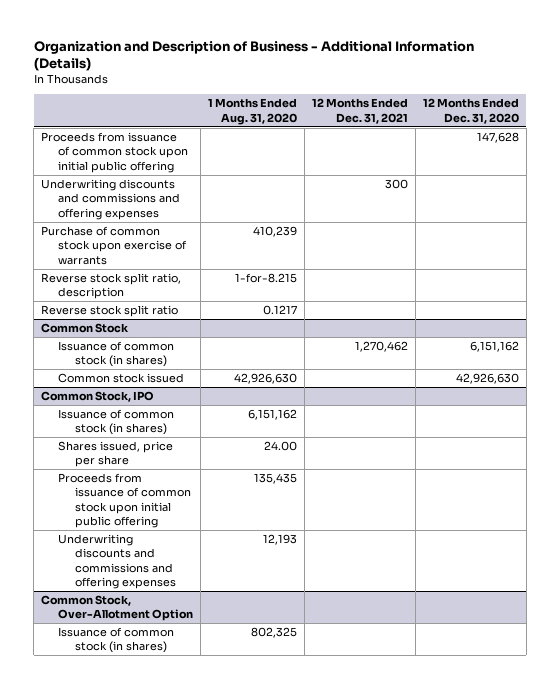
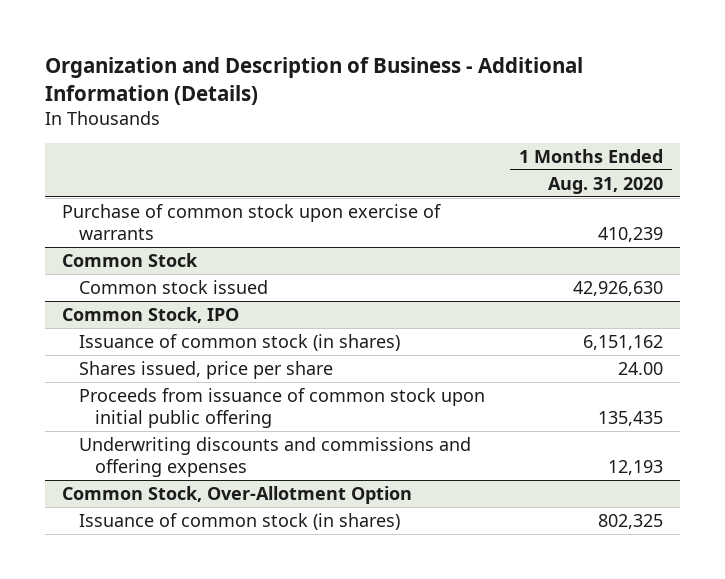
- | 1 Months Ended Aug. 31, 2020 | 12 Months Ended Dec. 31, 2021 | 12 Months Ended Dec. 31, 2020
+ | 1 Months Ended Aug. 31, 2020
- Proceeds from issuance of common stock upon initial public offering | | | 147,628
- Underwriting discounts and commissions and offering expenses | | 300 |
- Reverse stock split ratio, description | 1-for-8.215 | |
- Reverse stock split ratio | 0.1217 | |
@ Common Stock
- Issuance of common stock (in shares) | | 1,270,462 | 6,151,162

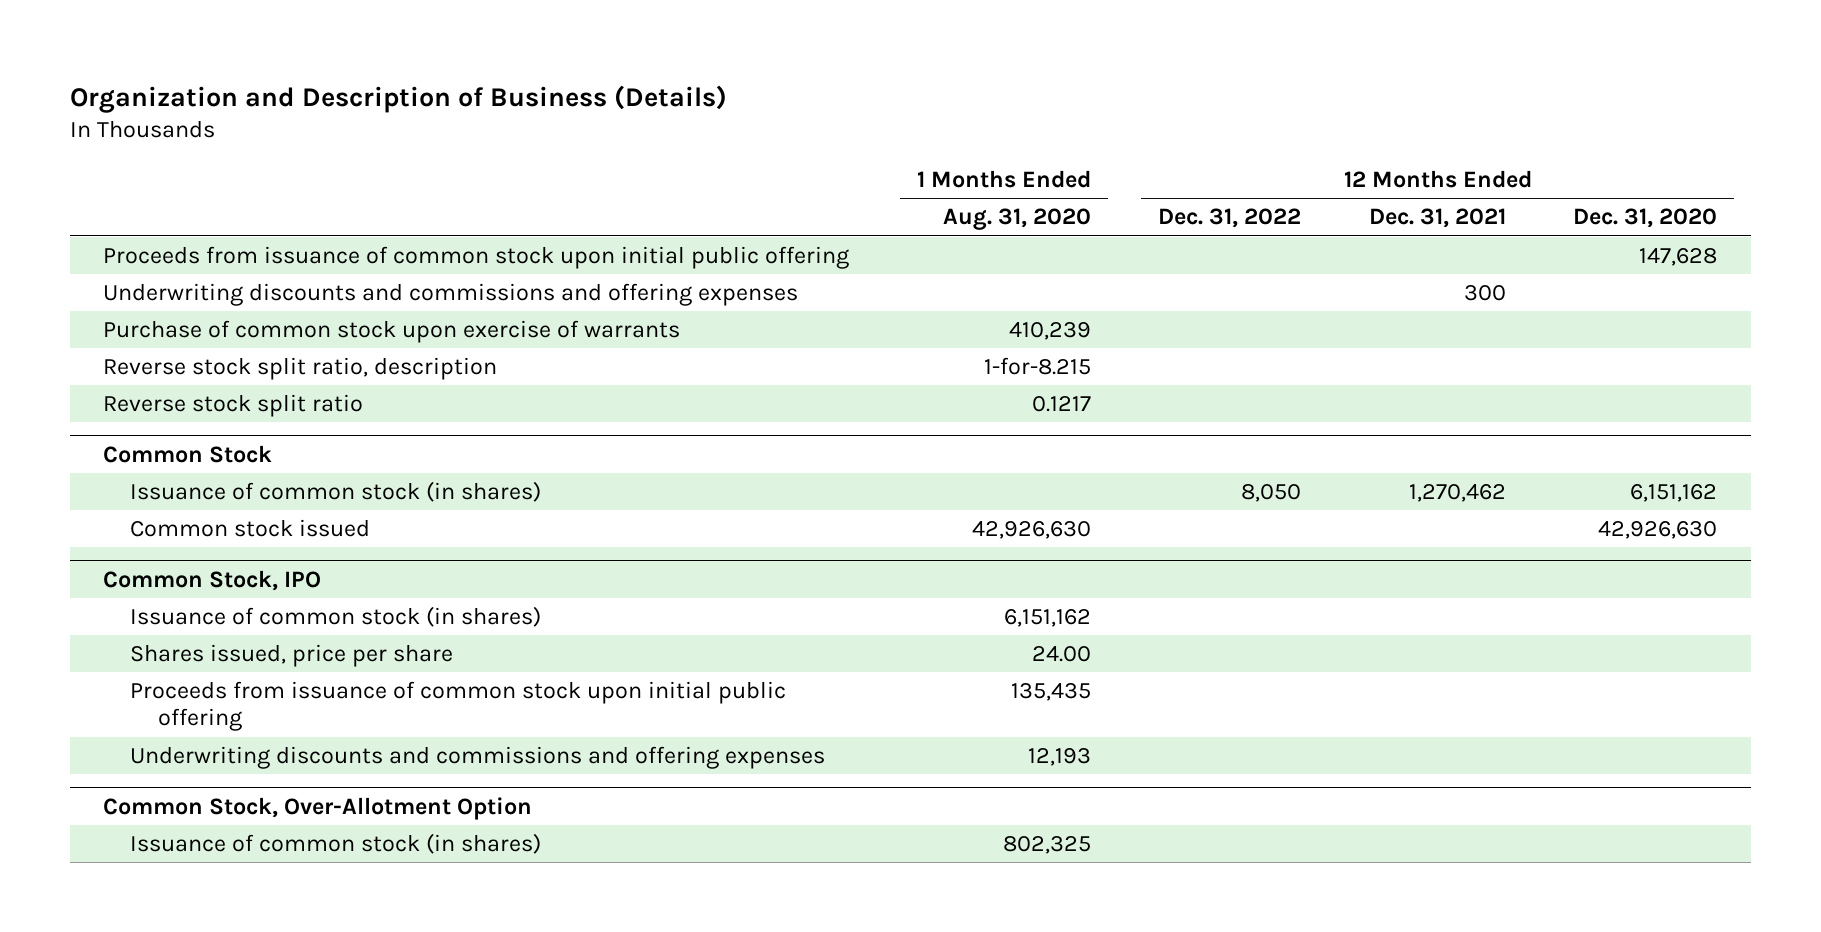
- Organization and Description of Business - Additional Information (Details)
+ Organization and Description of Business (Details)
- | 1 Months Ended Aug. 31, 2020
+ | 1 Months Ended Aug. 31, 2020 | 12 Months Ended Dec. 31, 2022 | 12 Months Ended Dec. 31, 2021 | 12 Months Ended Dec. 31, 2020
+ Proceeds from issuance of common stock upon initial public offering | | | | 147,628
+ Underwriting discounts and commissions and offering expenses | | | 300 |
+ Reverse stock split ratio, description | 1-for-8.215 | | |
+ Reverse stock split ratio | 0.1217 | | |
@ Common Stock
+ Issuance of common stock (in shares) | | 8,050 | 1,270,462 | 6,151,162

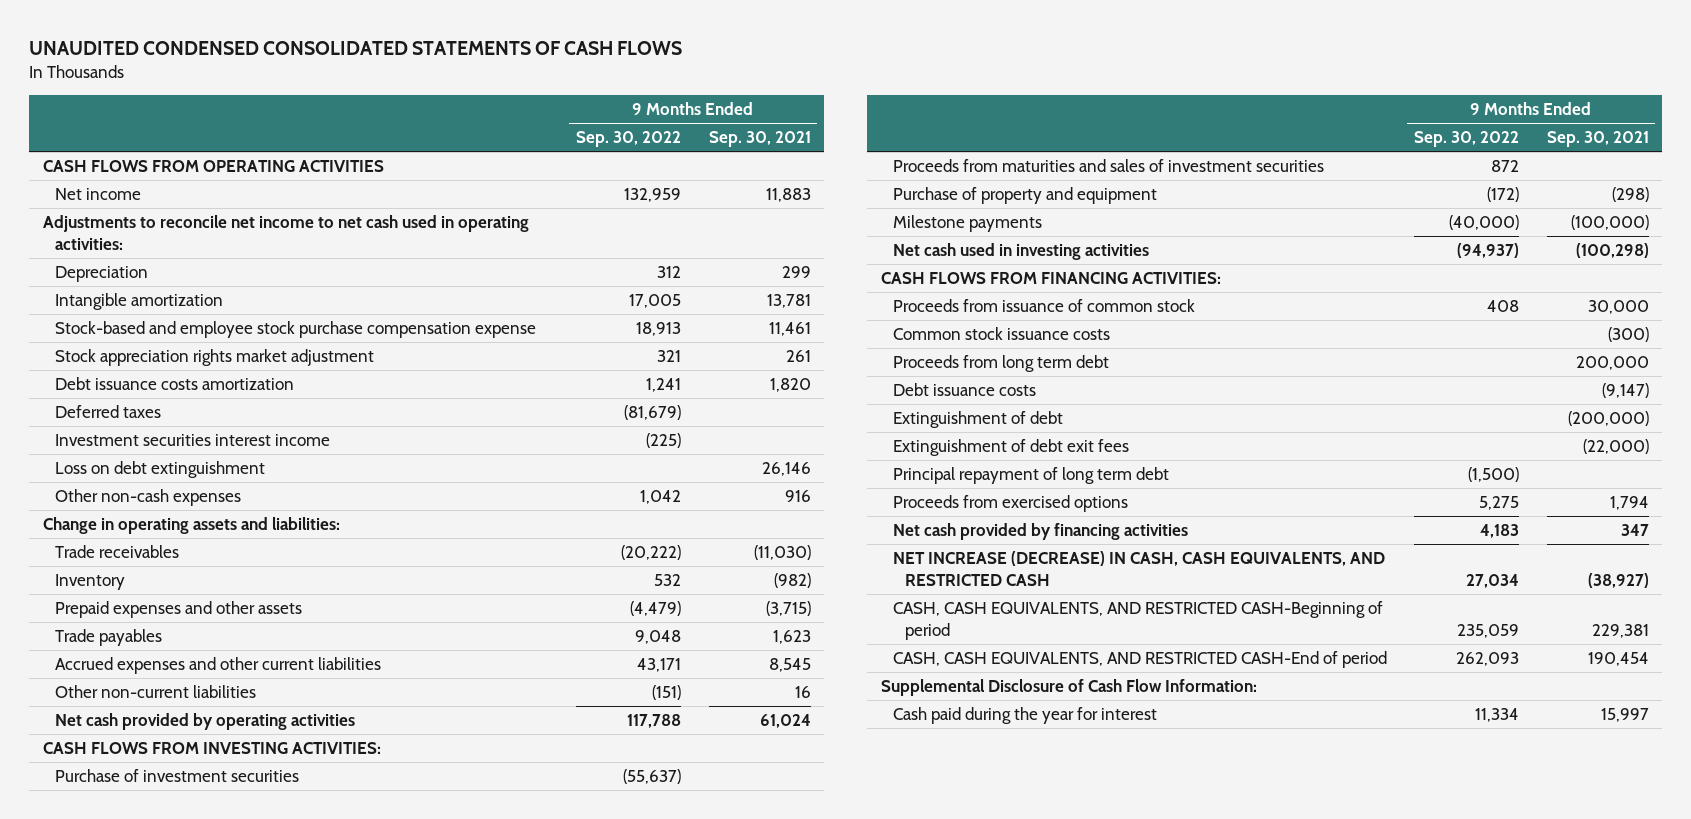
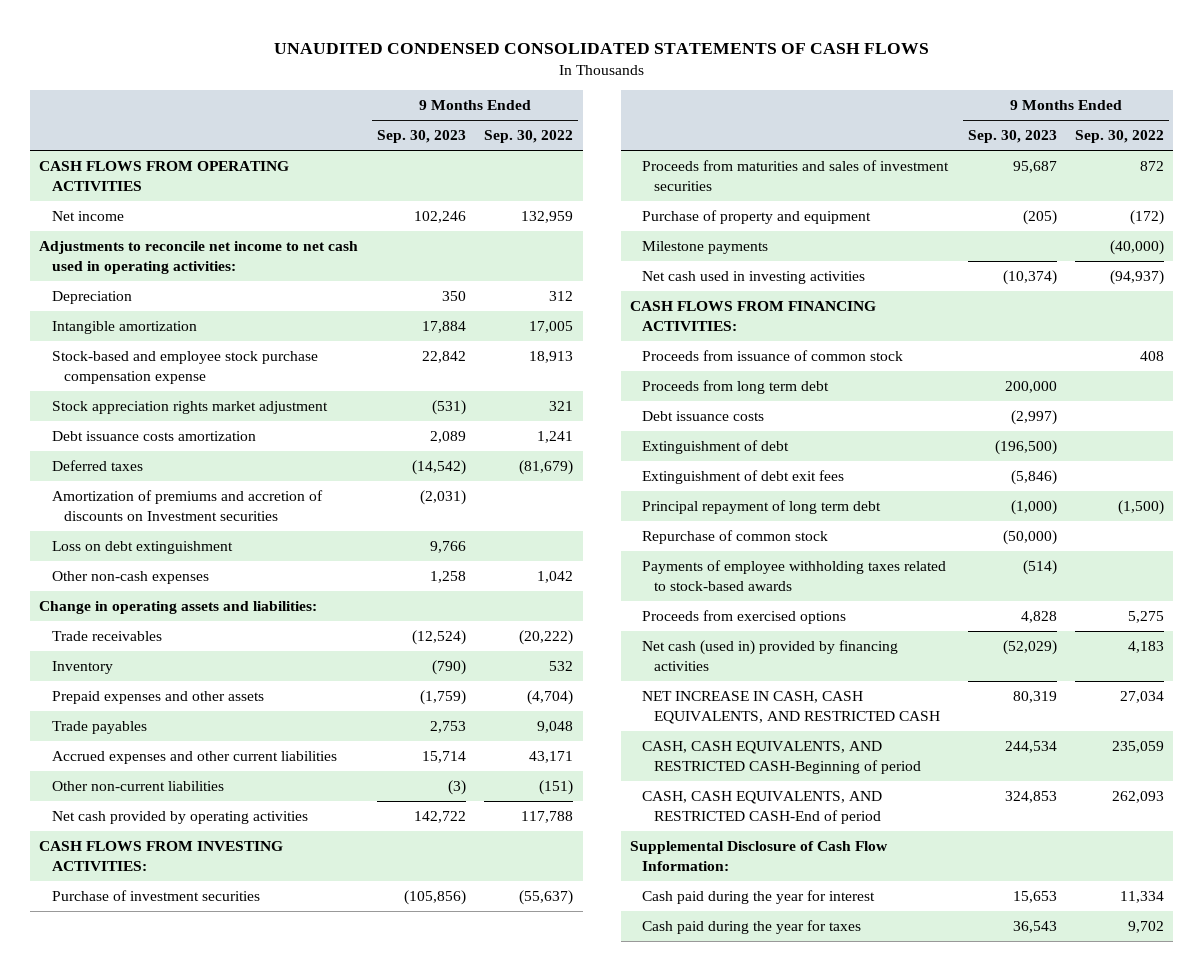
- | 9 Months Ended Sep. 30, 2022 | 9 Months Ended Sep. 30, 2021
+ | 9 Months Ended Sep. 30, 2023 | 9 Months Ended Sep. 30, 2022
- Investment securities interest income | (225) |
+ Amortization of premiums and accretion of discounts on Investment securities | (2,031) |
- Prepaid expenses and other assets | (4,479) | (3,715)
+ Prepaid expenses and other assets | (1,759) | (4,704)
- Common stock issuance costs | | (300)
+ Repurchase of common stock | (50,000) |
+ Payments of employee withholding taxes related to stock-based awards | (514) |
- Net cash provided by financing activities | 4,183 | 347
- NET INCREASE (DECREASE) IN CASH, CASH EQUIVALENTS, AND RESTRICTED CASH | 27,034 | (38,927)
+ Net cash (used in) provided by financing activities | (52,029) | 4,183
+ NET INCREASE IN CASH, CASH EQUIVALENTS, AND RESTRICTED CASH | 80,319 | 27,034
+ Cash paid during the year for taxes | 36,543 | 9,702

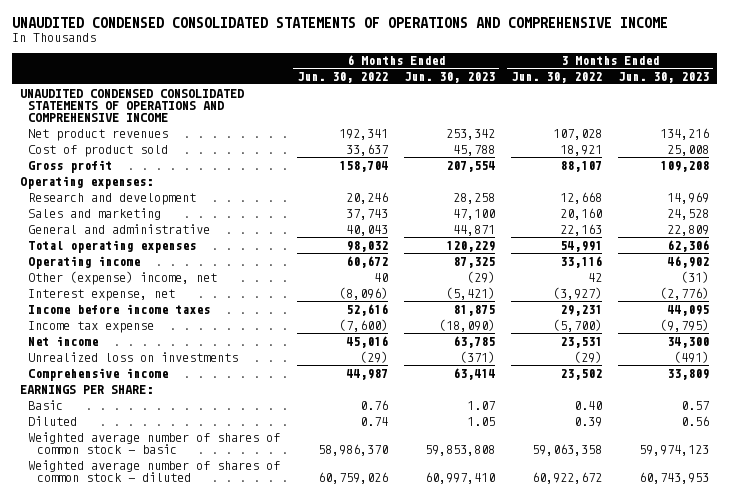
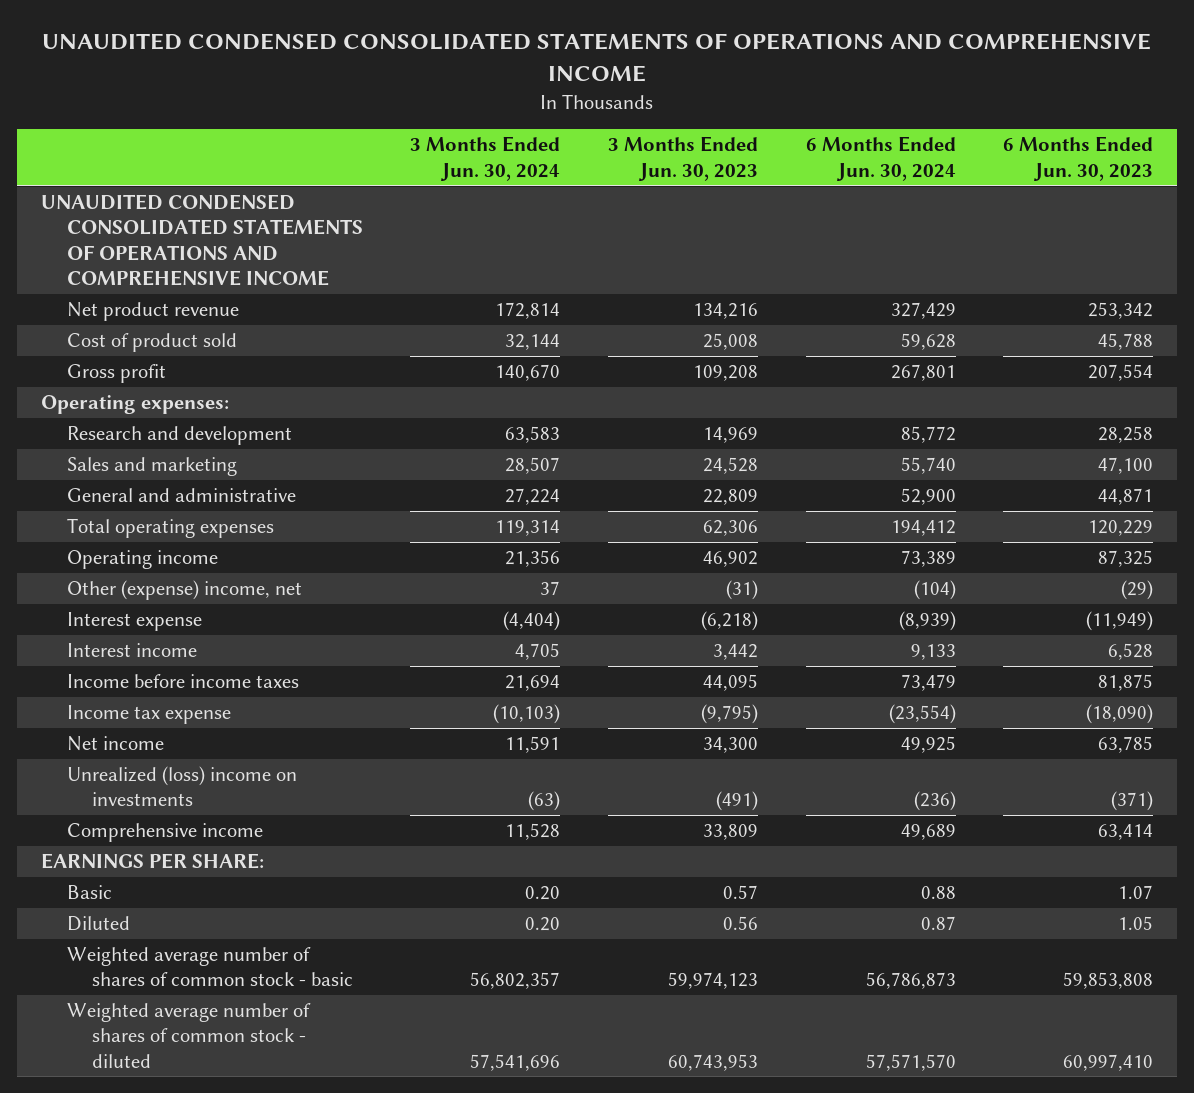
- | 6 Months Ended Jun. 30, 2022 | 6 Months Ended Jun. 30, 2023 | 3 Months Ended Jun. 30, 2022 | 3 Months Ended Jun. 30, 2023
+ | 3 Months Ended Jun. 30, 2024 | 3 Months Ended Jun. 30, 2023 | 6 Months Ended Jun. 30, 2024 | 6 Months Ended Jun. 30, 2023
- Net product revenues | 192,341 | 253,342 | 107,028 | 134,216
+ Net product revenue | 172,814 | 134,216 | 327,429 | 253,342
- Interest expense, net | (8,096) | (5,421) | (3,927) | (2,776)
+ Interest expense | (4,404) | (6,218) | (8,939) | (11,949)
+ Interest income | 4,705 | 3,442 | 9,133 | 6,528
- Unrealized loss on investments | (29) | (371) | (29) | (491)
+ Unrealized (loss) income on investments | (63) | (491) | (236) | (371)

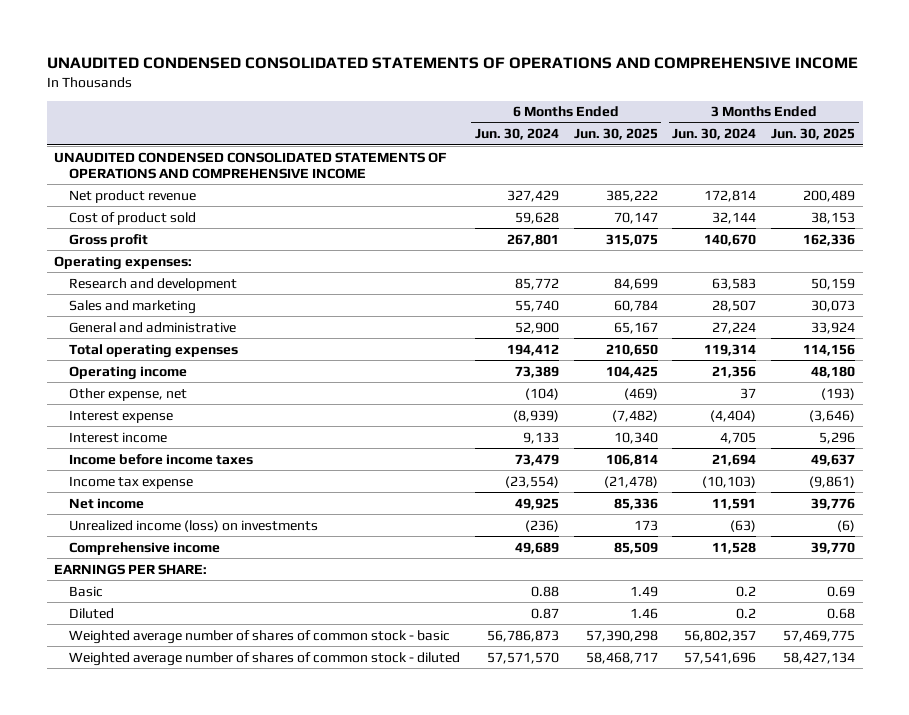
- | 3 Months Ended Jun. 30, 2024 | 3 Months Ended Jun. 30, 2023 | 6 Months Ended Jun. 30, 2024 | 6 Months Ended Jun. 30, 2023
+ | 6 Months Ended Jun. 30, 2024 | 6 Months Ended Jun. 30, 2025 | 3 Months Ended Jun. 30, 2024 | 3 Months Ended Jun. 30, 2025
- Other (expense) income, net | 37 | (31) | (104) | (29)
+ Other expense, net | (104) | (469) | 37 | (193)
- Unrealized (loss) income on investments | (63) | (491) | (236) | (371)
+ Unrealized income (loss) on investments | (236) | 173 | (63) | (6)
- Basic | 0.20 | 0.57 | 0.88 | 1.07
- Diluted | 0.20 | 0.56 | 0.87 | 1.05
+ Basic | 0.88 | 1.49 | 0.2 | 0.69
+ Diluted | 0.87 | 1.46 | 0.2 | 0.68

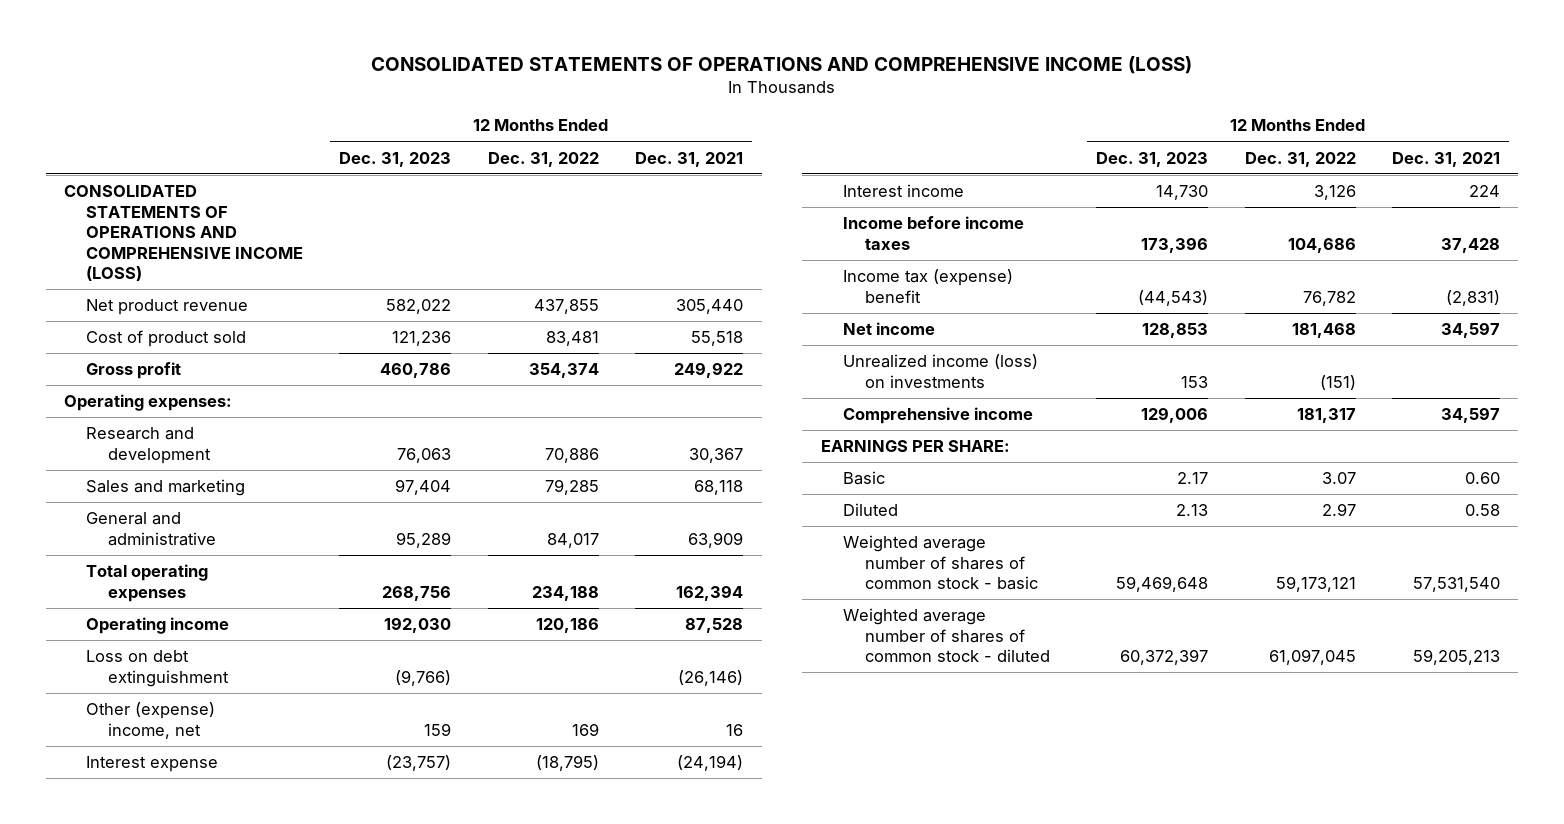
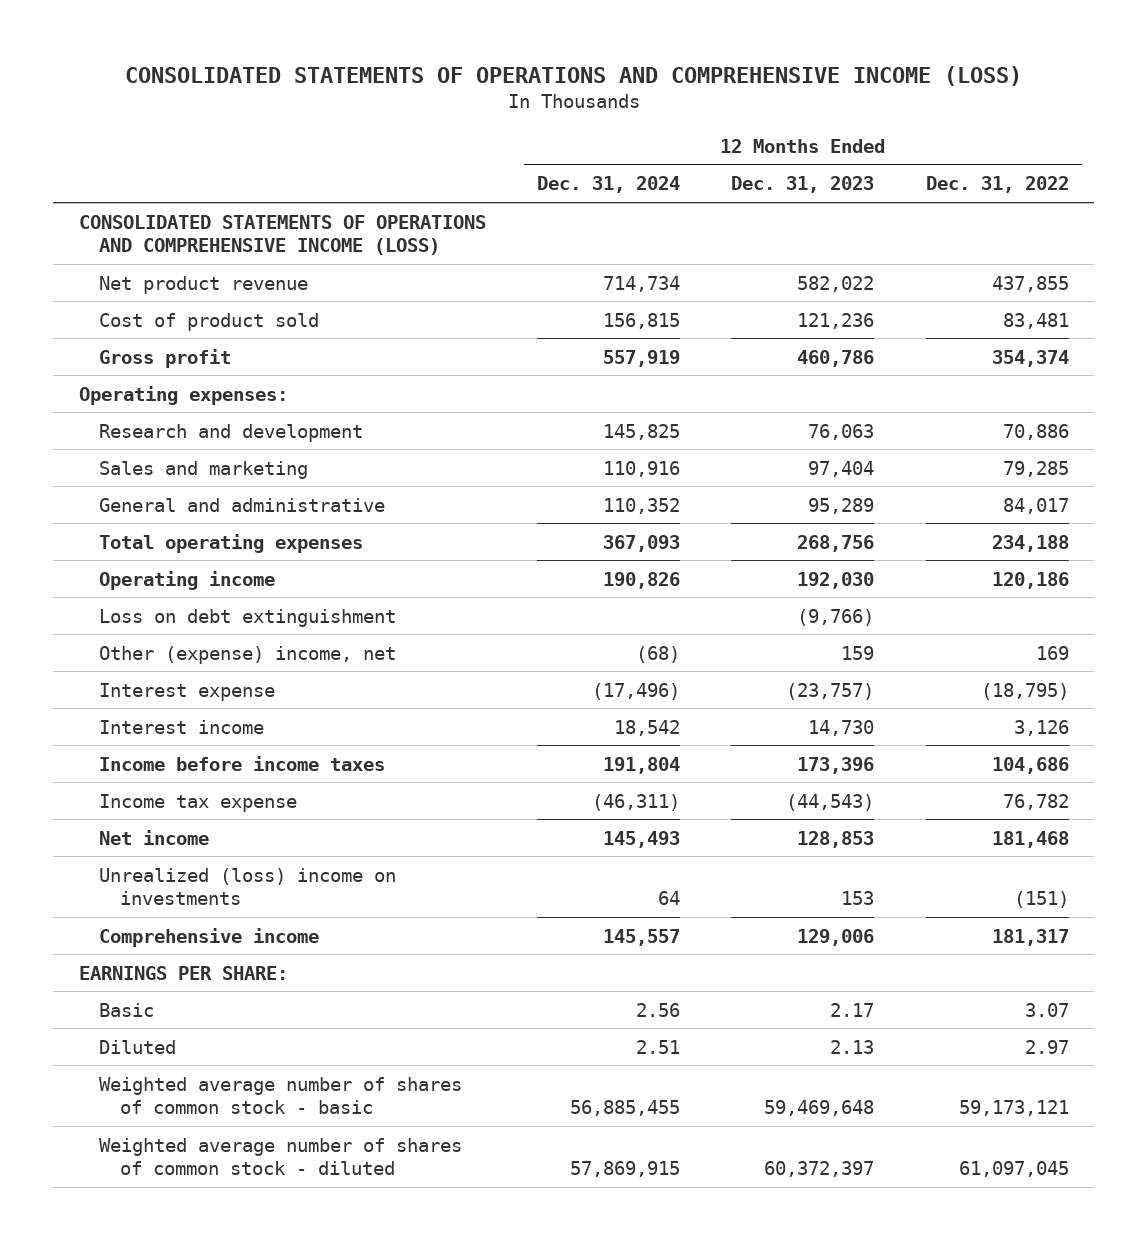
- | 12 Months Ended Dec. 31, 2023 | 12 Months Ended Dec. 31, 2022 | 12 Months Ended Dec. 31, 2021
+ | 12 Months Ended Dec. 31, 2024 | 12 Months Ended Dec. 31, 2023 | 12 Months Ended Dec. 31, 2022
- Income tax (expense) benefit | (44,543) | 76,782 | (2,831)
+ Income tax expense | (46,311) | (44,543) | 76,782
- Unrealized income (loss) on investments | 153 | (151) |
+ Unrealized (loss) income on investments | 64 | 153 | (151)

